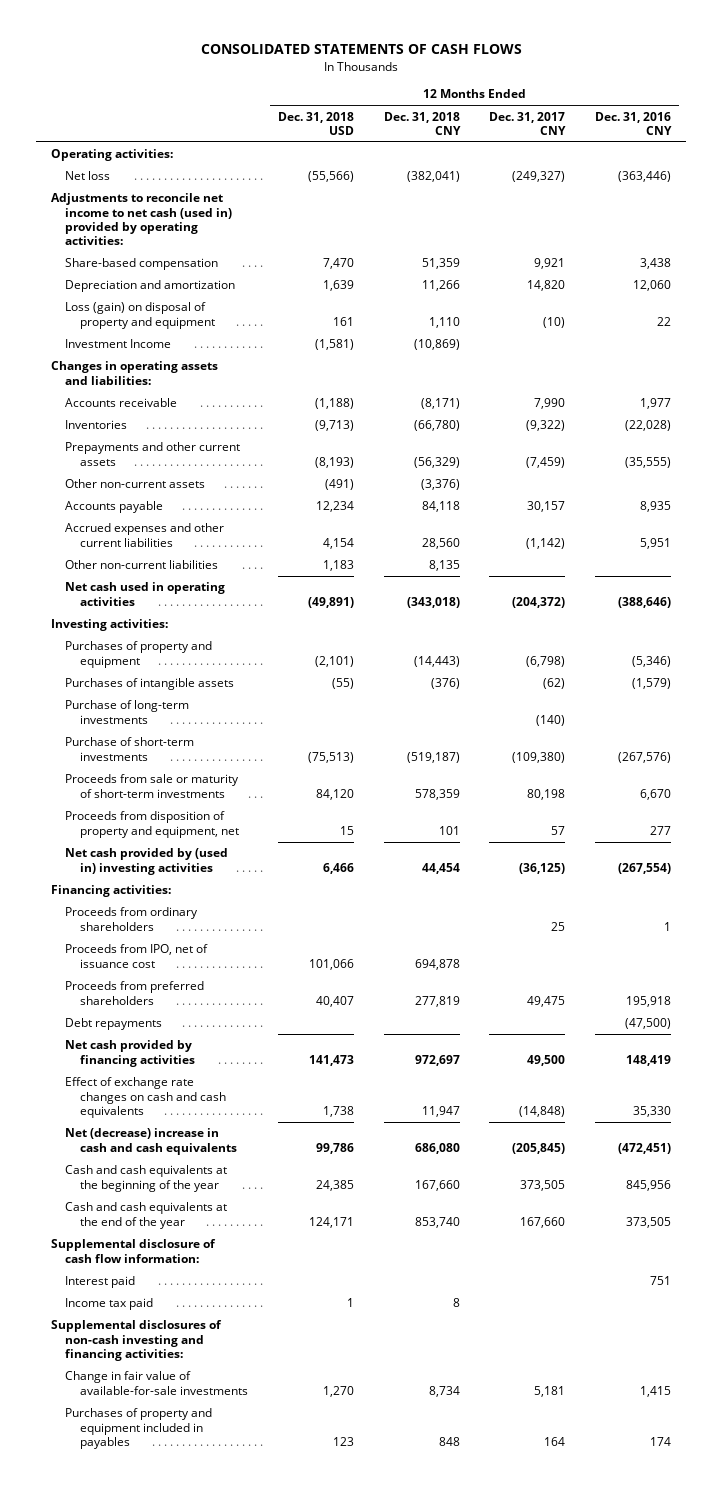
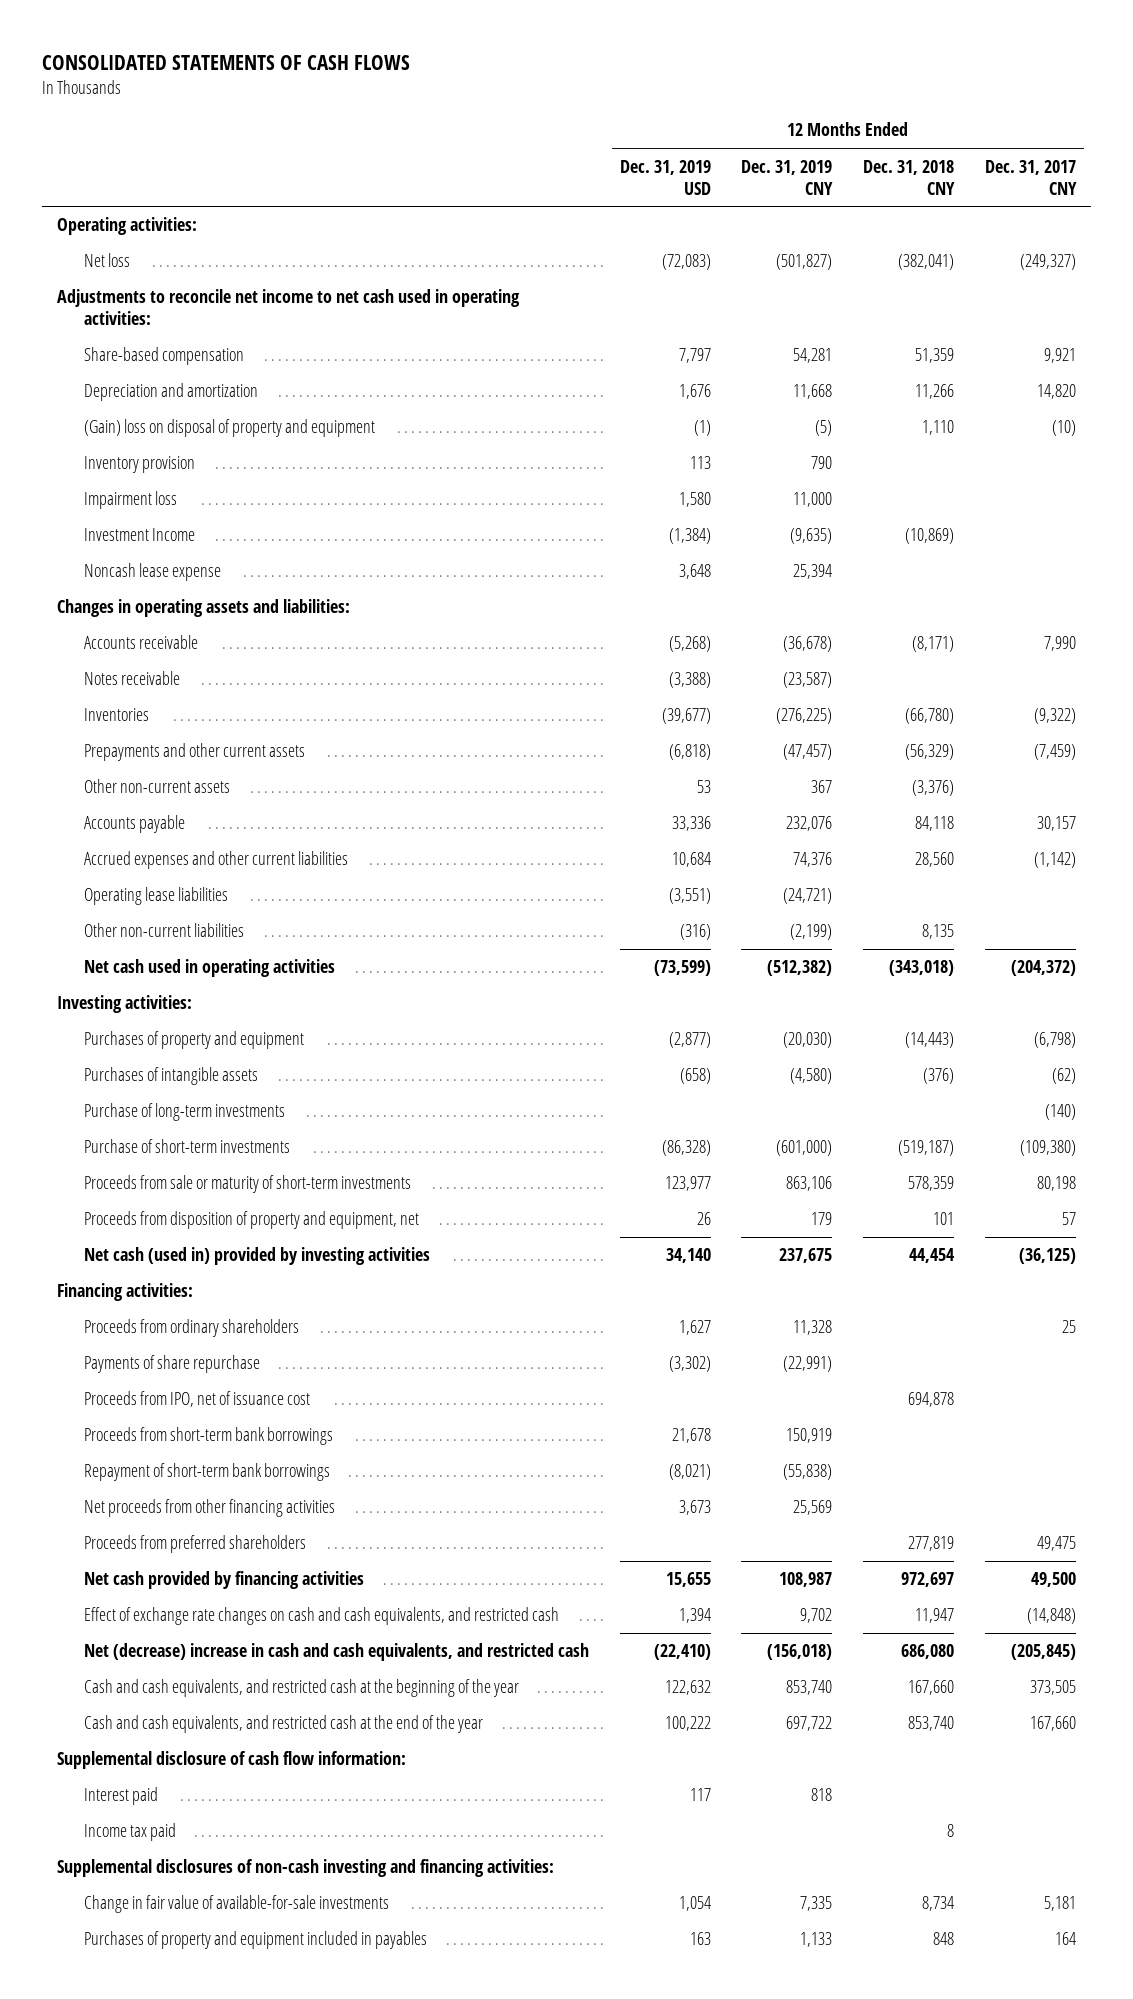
- | 12 Months Ended Dec. 31, 2018 USD | 12 Months Ended Dec. 31, 2018 CNY | 12 Months Ended Dec. 31, 2017 CNY | 12 Months Ended Dec. 31, 2016 CNY
+ | 12 Months Ended Dec. 31, 2019 USD | 12 Months Ended Dec. 31, 2019 CNY | 12 Months Ended Dec. 31, 2018 CNY | 12 Months Ended Dec. 31, 2017 CNY
- Adjustments to reconcile net income to net cash (used in) provided by operating activities:
+ Adjustments to reconcile net income to net cash used in operating activities:
- Loss (gain) on disposal of property and equipment | 161 | 1,110 | (10) | 22
+ (Gain) loss on disposal of property and equipment | (1) | (5) | 1,110 | (10)
+ Inventory provision | 113 | 790 | |
+ Impairment loss | 1,580 | 11,000 | |
+ Noncash lease expense | 3,648 | 25,394 | |
+ Notes receivable | (3,388) | (23,587) | |
+ Operating lease liabilities | (3,551) | (24,721) | |
- Net cash provided by (used in) investing activities | 6,466 | 44,454 | (36,125) | (267,554)
+ Net cash (used in) provided by investing activities | 34,140 | 237,675 | 44,454 | (36,125)
+ Payments of share repurchase | (3,302) | (22,991) | |
+ Proceeds from short-term bank borrowings | 21,678 | 150,919 | |
+ Repayment of short-term bank borrowings | (8,021) | (55,838) | |
+ Net proceeds from other financing activities | 3,673 | 25,569 | |
- Debt repayments | | | | (47,500)
- Effect of exchange rate changes on cash and cash equivalents | 1,738 | 11,947 | (14,848) | 35,330
- Net (decrease) increase in cash and cash equivalents | 99,786 | 686,080 | (205,845) | (472,451)
- Cash and cash equivalents at the beginning of the year | 24,385 | 167,660 | 373,505 | 845,956
- Cash and cash equivalents at the end of the year | 124,171 | 853,740 | 167,660 | 373,505
+ Effect of exchange rate changes on cash and cash equivalents, and restricted cash | 1,394 | 9,702 | 11,947 | (14,848)
+ Net (decrease) increase in cash and cash equivalents, and restricted cash | (22,410) | (156,018) | 686,080 | (205,845)
+ Cash and cash equivalents, and restricted cash at the beginning of the year | 122,632 | 853,740 | 167,660 | 373,505
+ Cash and cash equivalents, and restricted cash at the end of the year | 100,222 | 697,722 | 853,740 | 167,660

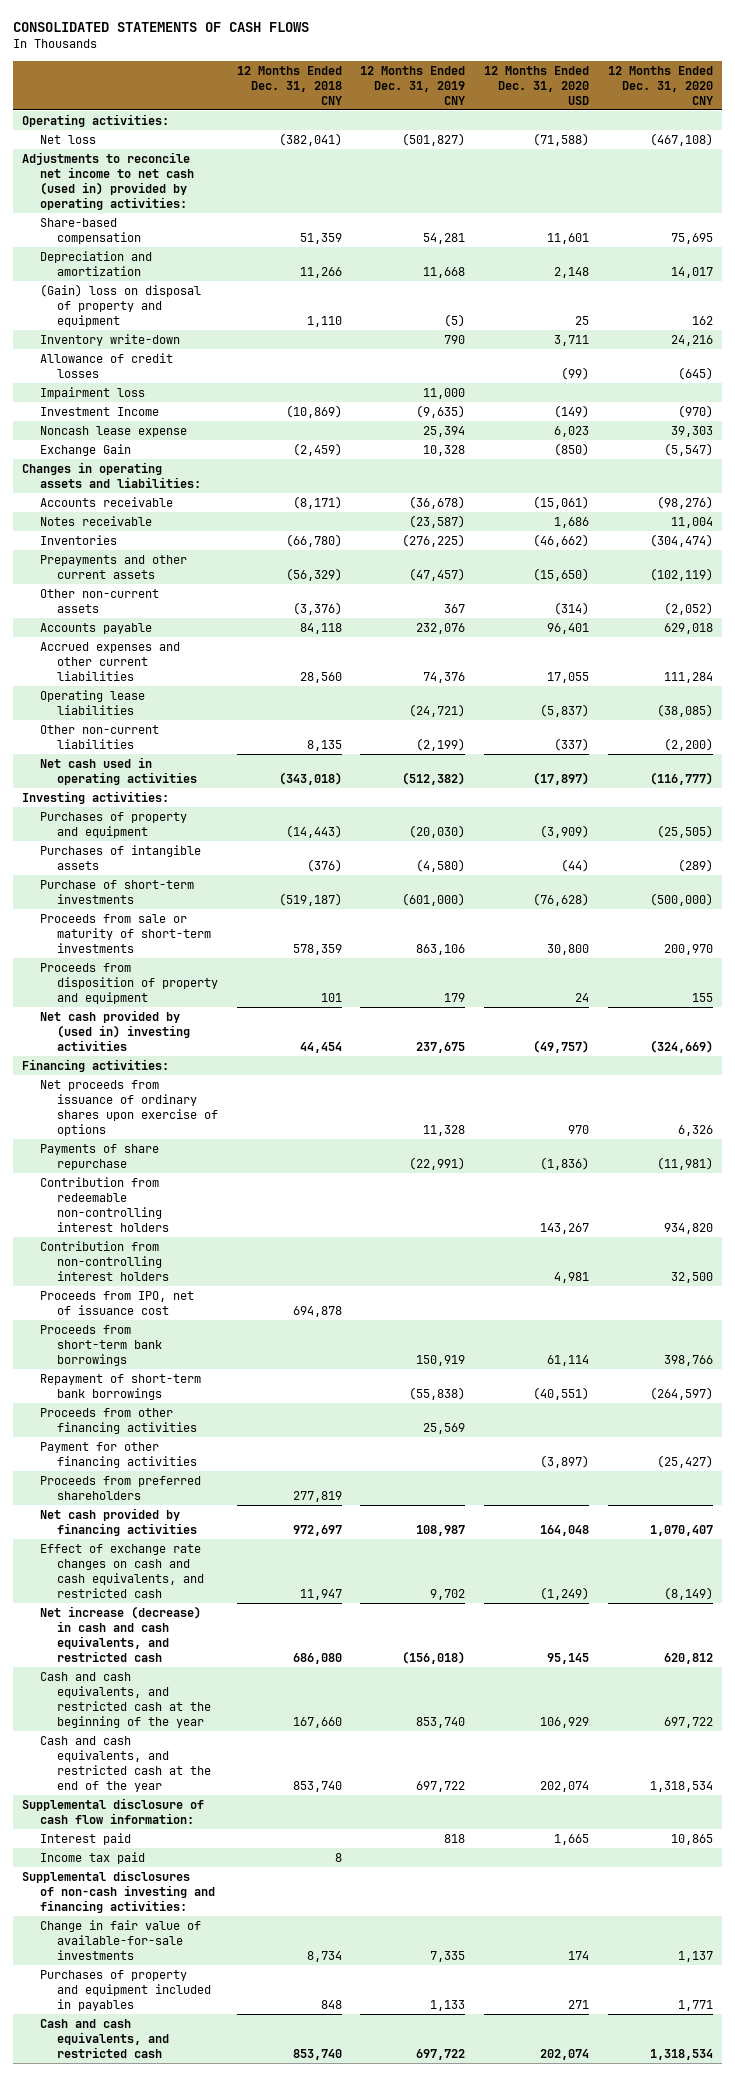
- | 12 Months Ended Dec. 31, 2019 USD | 12 Months Ended Dec. 31, 2019 CNY | 12 Months Ended Dec. 31, 2018 CNY | 12 Months Ended Dec. 31, 2017 CNY
+ | 12 Months Ended Dec. 31, 2018 CNY | 12 Months Ended Dec. 31, 2019 CNY | 12 Months Ended Dec. 31, 2020 USD | 12 Months Ended Dec. 31, 2020 CNY
- Adjustments to reconcile net income to net cash used in operating activities:
+ Adjustments to reconcile net income to net cash (used in) provided by operating activities:
- Inventory provision | 113 | 790 | |
+ Inventory write-down | | 790 | 3,711 | 24,216
+ Allowance of credit losses | | | (99) | (645)
+ Exchange Gain | (2,459) | 10,328 | (850) | (5,547)
- Purchase of long-term investments | | | | (140)
- Proceeds from disposition of property and equipment, net | 26 | 179 | 101 | 57
- Net cash (used in) provided by investing activities | 34,140 | 237,675 | 44,454 | (36,125)
+ Proceeds from disposition of property and equipment | 101 | 179 | 24 | 155
+ Net cash provided by (used in) investing activities | 44,454 | 237,675 | (49,757) | (324,669)
- Proceeds from ordinary shareholders | 1,627 | 11,328 | | 25
+ Net proceeds from issuance of ordinary shares upon exercise of options | | 11,328 | 970 | 6,326
+ Contribution from redeemable non-controlling interest holders | | | 143,267 | 934,820
+ Contribution from non-controlling interest holders | | | 4,981 | 32,500
- Net proceeds from other financing activities | 3,673 | 25,569 | |
+ Proceeds from other financing activities | | 25,569 | |
+ Payment for other financing activities | | | (3,897) | (25,427)
- Net (decrease) increase in cash and cash equivalents, and restricted cash | (22,410) | (156,018) | 686,080 | (205,845)
+ Net increase (decrease) in cash and cash equivalents, and restricted cash | 686,080 | (156,018) | 95,145 | 620,812
+ Cash and cash equivalents, and restricted cash | 853,740 | 697,722 | 202,074 | 1,318,534

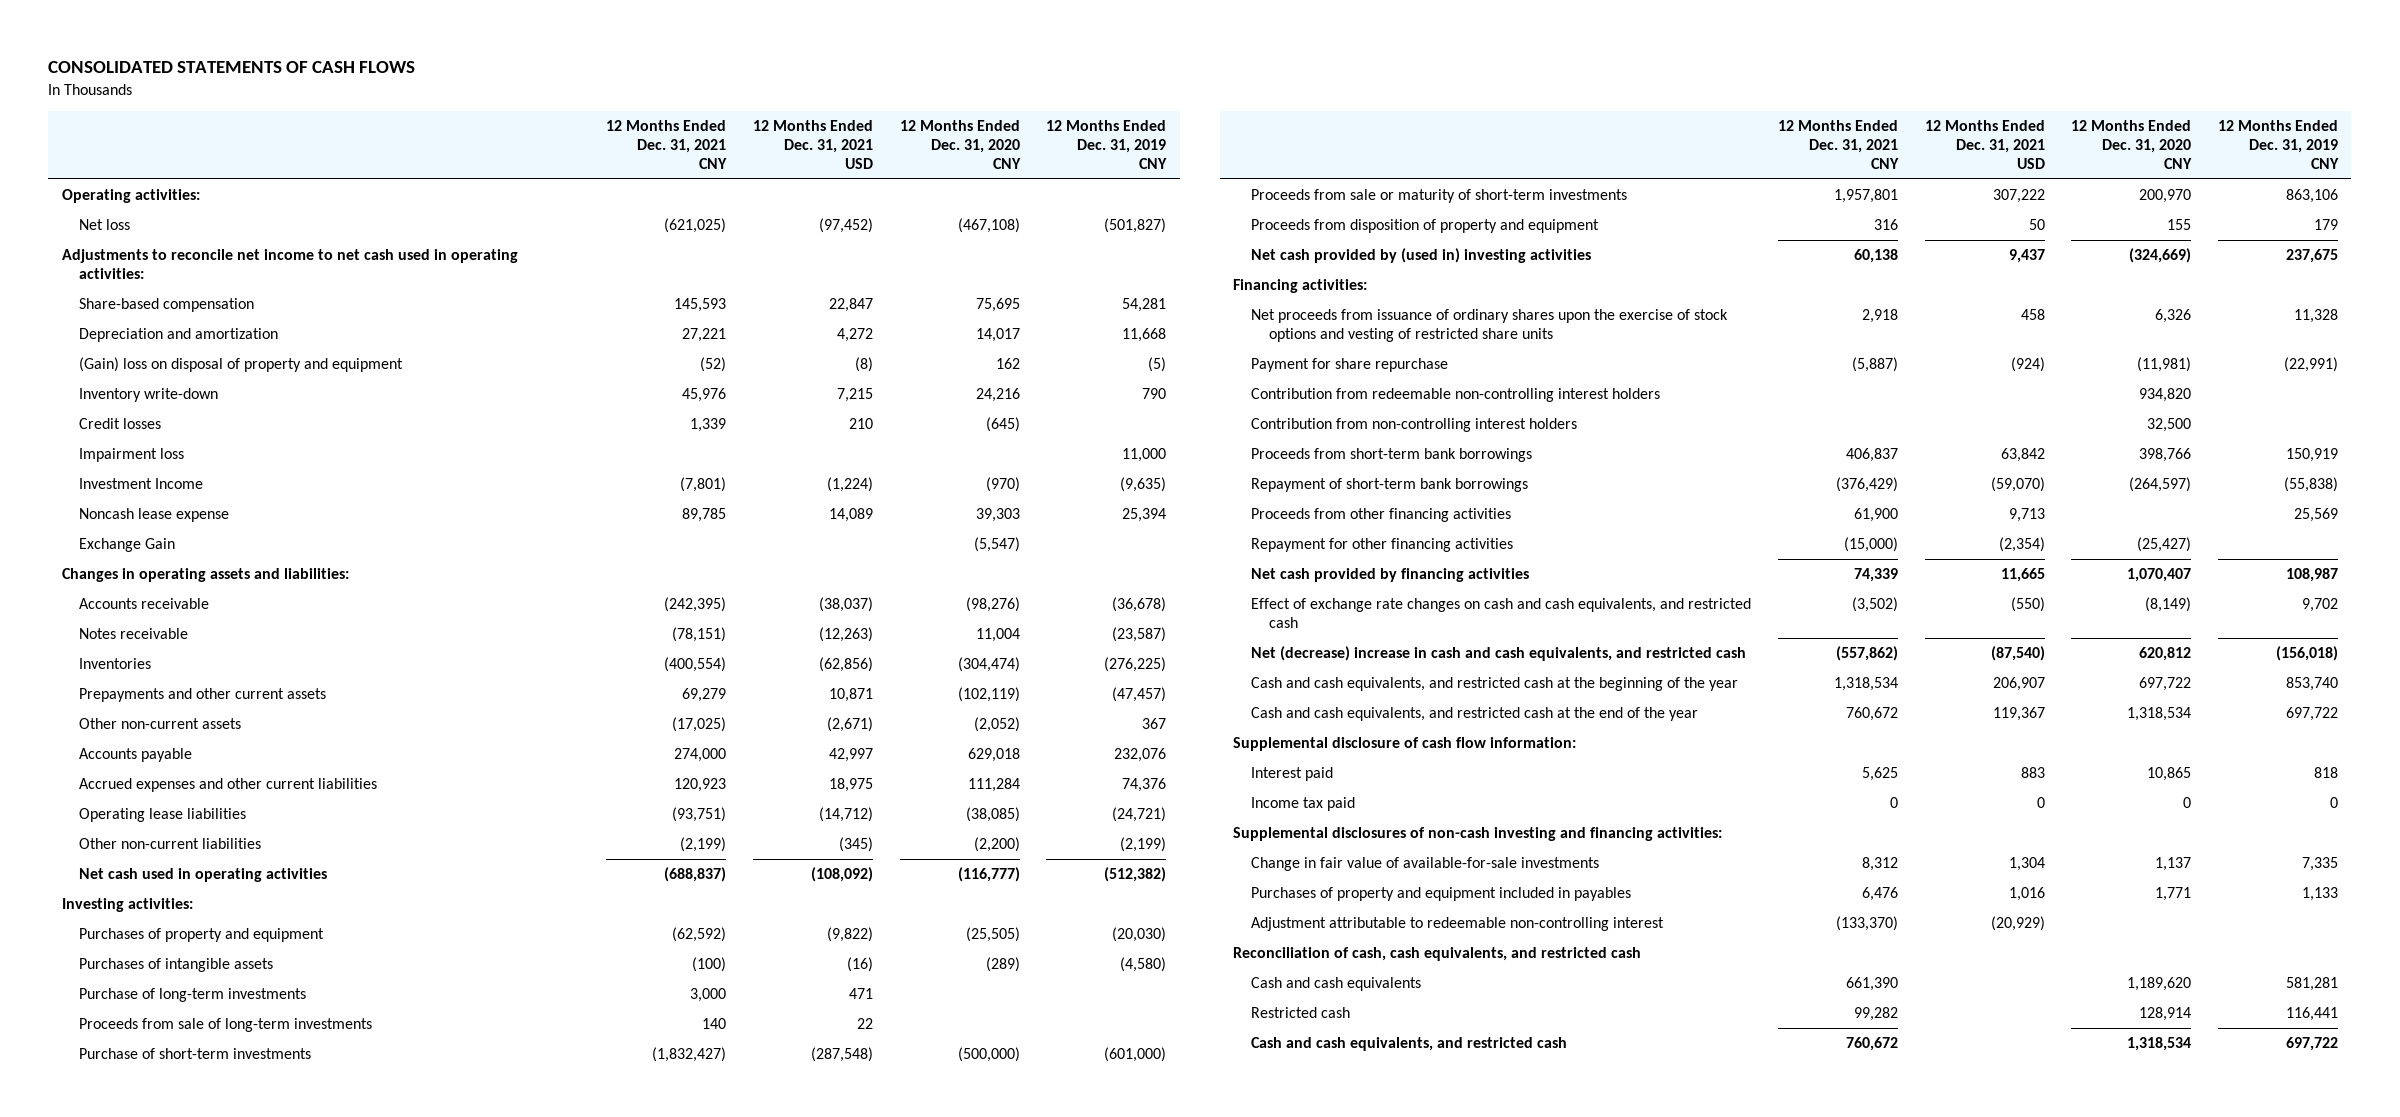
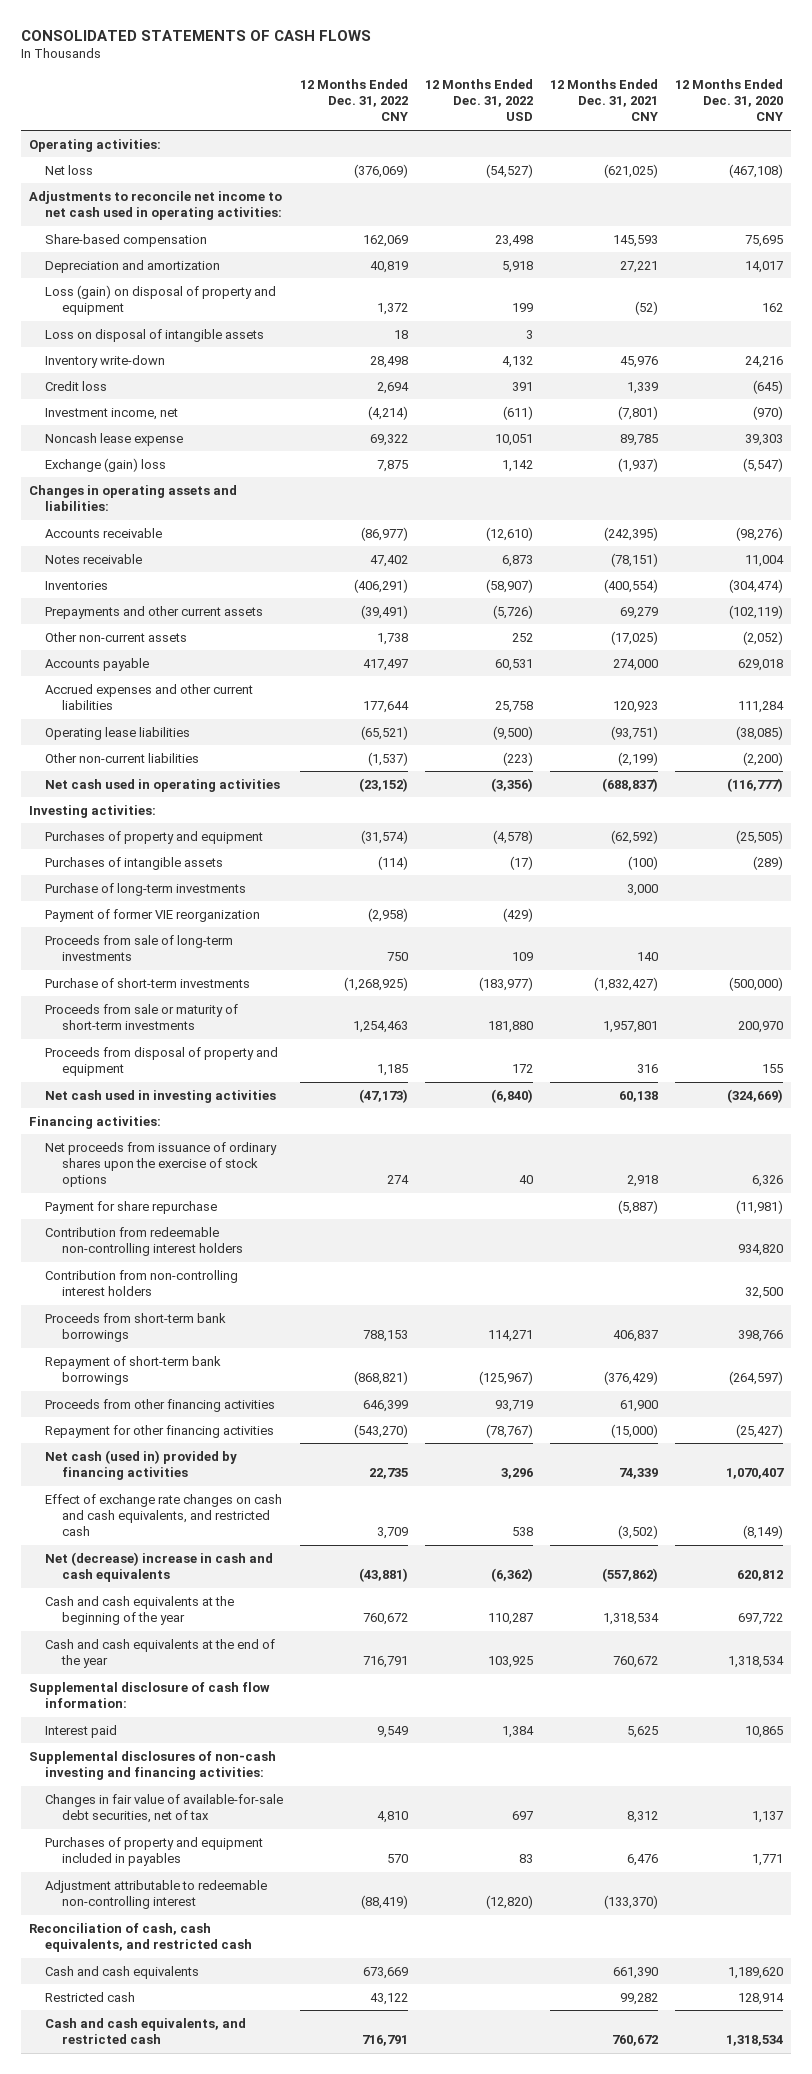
- | 12 Months Ended Dec. 31, 2021 CNY | 12 Months Ended Dec. 31, 2021 USD | 12 Months Ended Dec. 31, 2020 CNY | 12 Months Ended Dec. 31, 2019 CNY
+ | 12 Months Ended Dec. 31, 2022 CNY | 12 Months Ended Dec. 31, 2022 USD | 12 Months Ended Dec. 31, 2021 CNY | 12 Months Ended Dec. 31, 2020 CNY
- (Gain) loss on disposal of property and equipment | (52) | (8) | 162 | (5)
+ Loss (gain) on disposal of property and equipment | 1,372 | 199 | (52) | 162
+ Loss on disposal of intangible assets | 18 | 3 | |
- Credit losses | 1,339 | 210 | (645) |
- Impairment loss | | | | 11,000
- Investment Income | (7,801) | (1,224) | (970) | (9,635)
+ Credit loss | 2,694 | 391 | 1,339 | (645)
+ Investment income, net | (4,214) | (611) | (7,801) | (970)
- Exchange Gain | | | (5,547) |
+ Exchange (gain) loss | 7,875 | 1,142 | (1,937) | (5,547)
+ Payment of former VIE reorganization | (2,958) | (429) | |
- Proceeds from disposition of property and equipment | 316 | 50 | 155 | 179
- Net cash provided by (used in) investing activities | 60,138 | 9,437 | (324,669) | 237,675
+ Proceeds from disposal of property and equipment | 1,185 | 172 | 316 | 155
+ Net cash used in investing activities | (47,173) | (6,840) | 60,138 | (324,669)
- Net proceeds from issuance of ordinary shares upon the exercise of stock options and vesting of restricted share units | 2,918 | 458 | 6,326 | 11,328
+ Net proceeds from issuance of ordinary shares upon the exercise of stock options | 274 | 40 | 2,918 | 6,326
- Net cash provided by financing activities | 74,339 | 11,665 | 1,070,407 | 108,987
+ Net cash (used in) provided by financing activities | 22,735 | 3,296 | 74,339 | 1,070,407
- Net (decrease) increase in cash and cash equivalents, and restricted cash | (557,862) | (87,540) | 620,812 | (156,018)
- Cash and cash equivalents, and restricted cash at the beginning of the year | 1,318,534 | 206,907 | 697,722 | 853,740
- Cash and cash equivalents, and restricted cash at the end of the year | 760,672 | 119,367 | 1,318,534 | 697,722
+ Net (decrease) increase in cash and cash equivalents | (43,881) | (6,362) | (557,862) | 620,812
+ Cash and cash equivalents at the beginning of the year | 760,672 | 110,287 | 1,318,534 | 697,722
+ Cash and cash equivalents at the end of the year | 716,791 | 103,925 | 760,672 | 1,318,534
- Income tax paid | 0 | 0 | 0 | 0
- Change in fair value of available-for-sale investments | 8,312 | 1,304 | 1,137 | 7,335
+ Changes in fair value of available-for-sale debt securities, net of tax | 4,810 | 697 | 8,312 | 1,137

